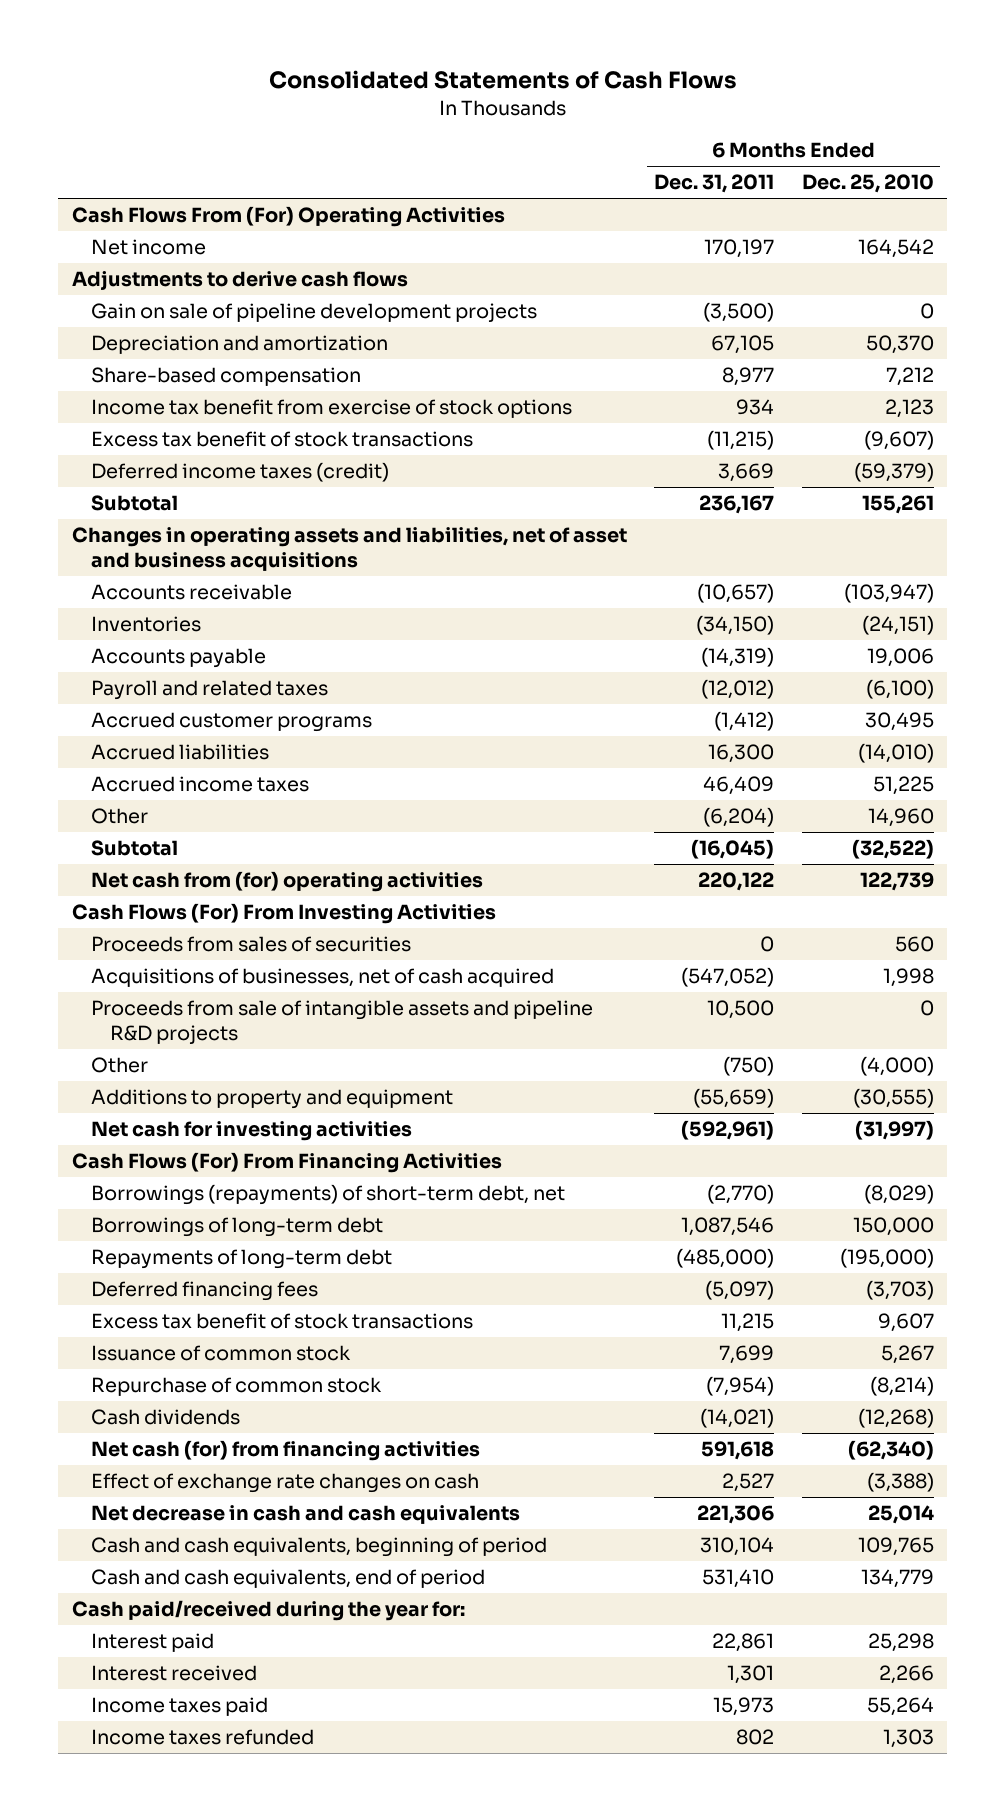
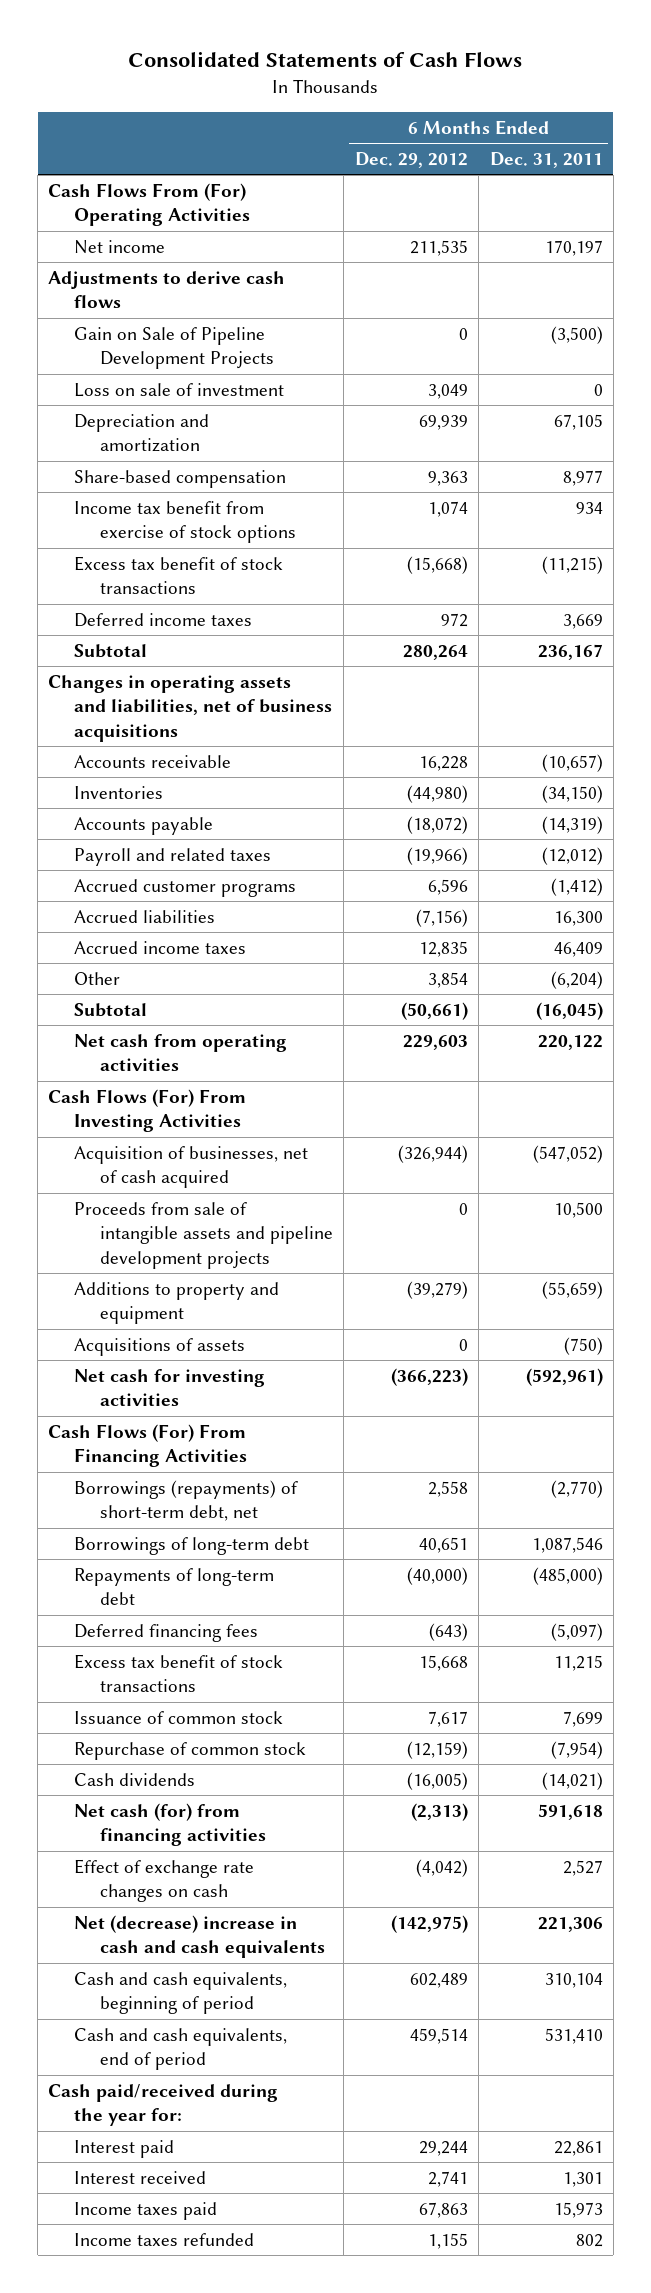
- | 6 Months Ended Dec. 31, 2011 | 6 Months Ended Dec. 25, 2010
+ | 6 Months Ended Dec. 29, 2012 | 6 Months Ended Dec. 31, 2011
- Gain on sale of pipeline development projects | (3,500) | 0
+ Gain on Sale of Pipeline Development Projects | 0 | (3,500)
+ Loss on sale of investment | 3,049 | 0
- Deferred income taxes (credit) | 3,669 | (59,379)
+ Deferred income taxes | 972 | 3,669
- Changes in operating assets and liabilities, net of asset and business acquisitions
+ Changes in operating assets and liabilities, net of business acquisitions
- Net cash from (for) operating activities | 220,122 | 122,739
+ Net cash from operating activities | 229,603 | 220,122
- Proceeds from sales of securities | 0 | 560
- Acquisitions of businesses, net of cash acquired | (547,052) | 1,998
- Proceeds from sale of intangible assets and pipeline R&D projects | 10,500 | 0
- Other | (750) | (4,000)
+ Acquisition of businesses, net of cash acquired | (326,944) | (547,052)
+ Proceeds from sale of intangible assets and pipeline development projects | 0 | 10,500
+ Acquisitions of assets | 0 | (750)
- Net decrease in cash and cash equivalents | 221,306 | 25,014
+ Net (decrease) increase in cash and cash equivalents | (142,975) | 221,306

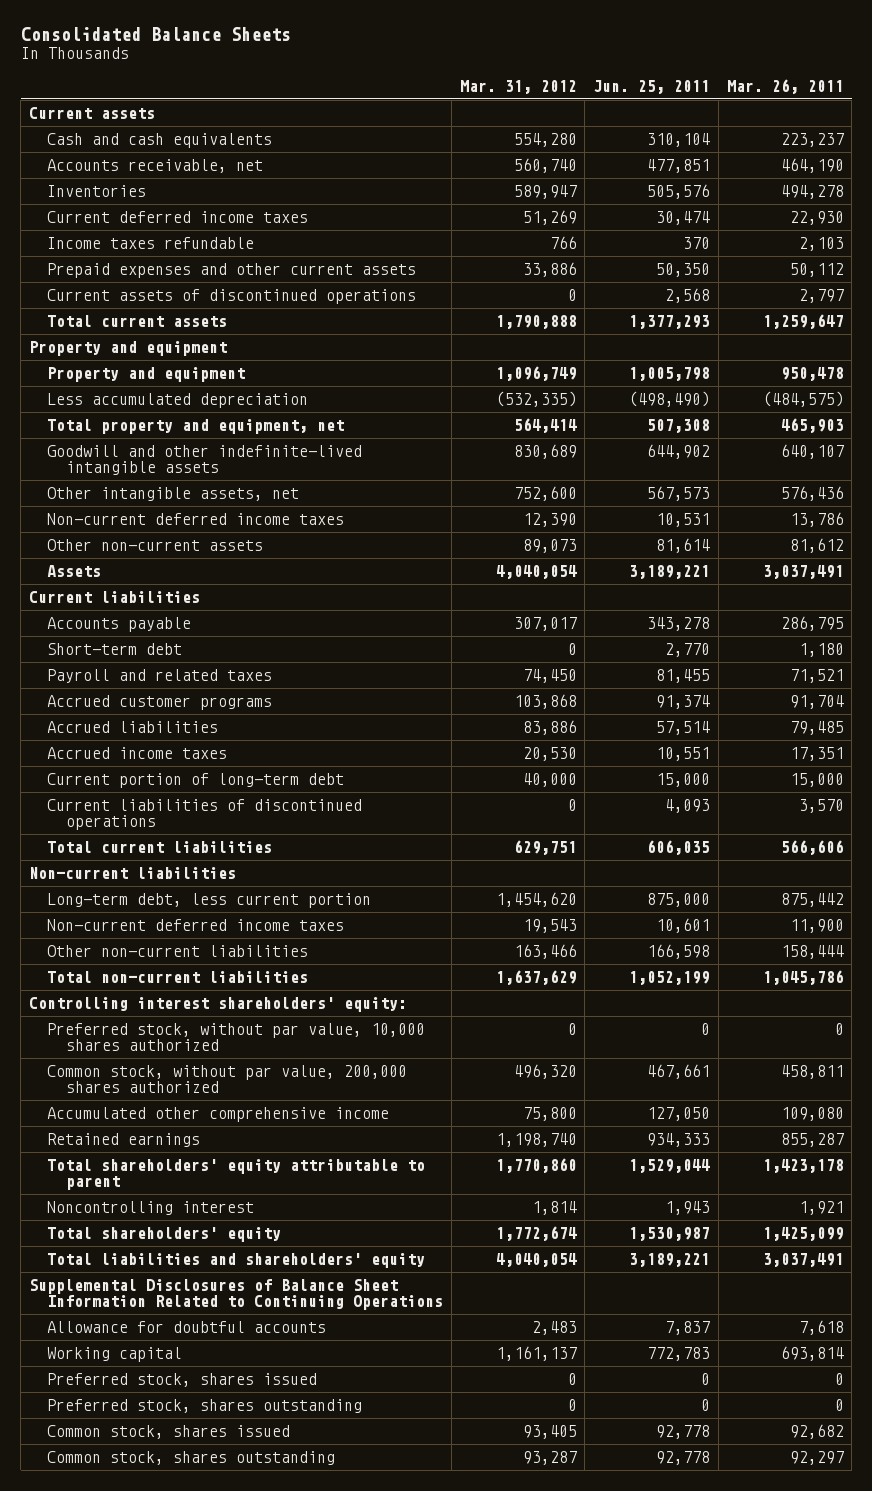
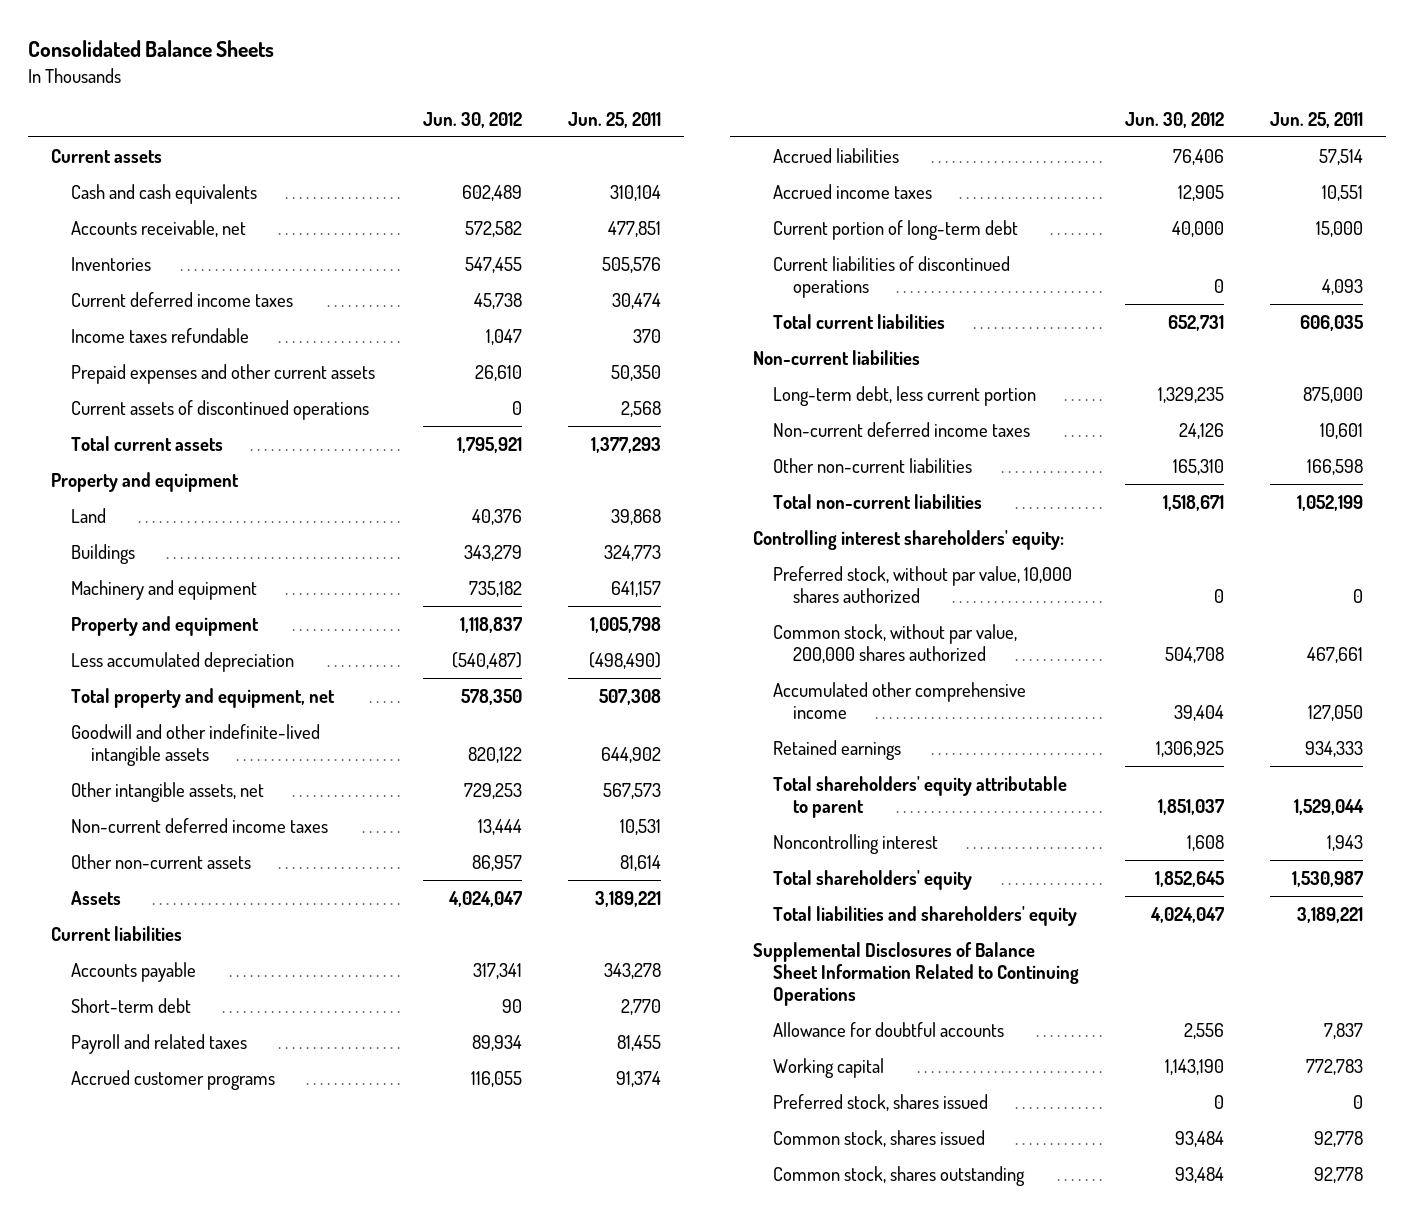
- | Mar. 31, 2012 | Jun. 25, 2011 | Mar. 26, 2011
+ | Jun. 30, 2012 | Jun. 25, 2011
+ Land | 40,376 | 39,868
+ Buildings | 343,279 | 324,773
+ Machinery and equipment | 735,182 | 641,157
- Preferred stock, shares outstanding | 0 | 0 | 0

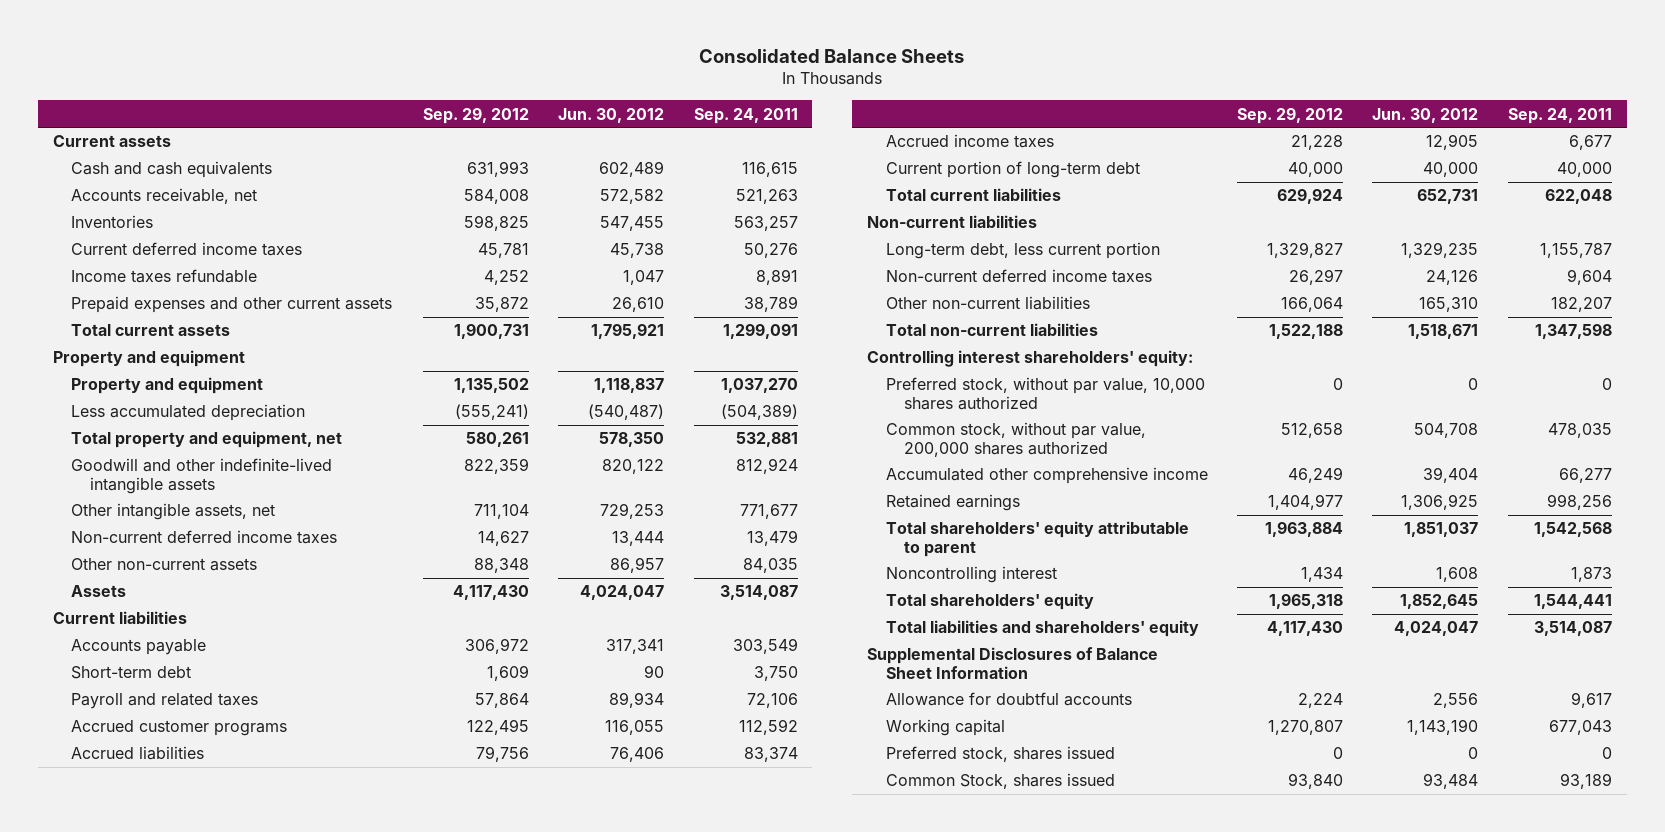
- | Jun. 30, 2012 | Jun. 25, 2011
+ | Sep. 29, 2012 | Jun. 30, 2012 | Sep. 24, 2011
- Current assets of discontinued operations | 0 | 2,568
- Land | 40,376 | 39,868
- Buildings | 343,279 | 324,773
- Machinery and equipment | 735,182 | 641,157
- Current liabilities of discontinued operations | 0 | 4,093
- Supplemental Disclosures of Balance Sheet Information Related to Continuing Operations
+ Supplemental Disclosures of Balance Sheet Information
- Common stock, shares issued | 93,484 | 92,778
- Common stock, shares outstanding | 93,484 | 92,778
+ Common Stock, shares issued | 93,840 | 93,484 | 93,189

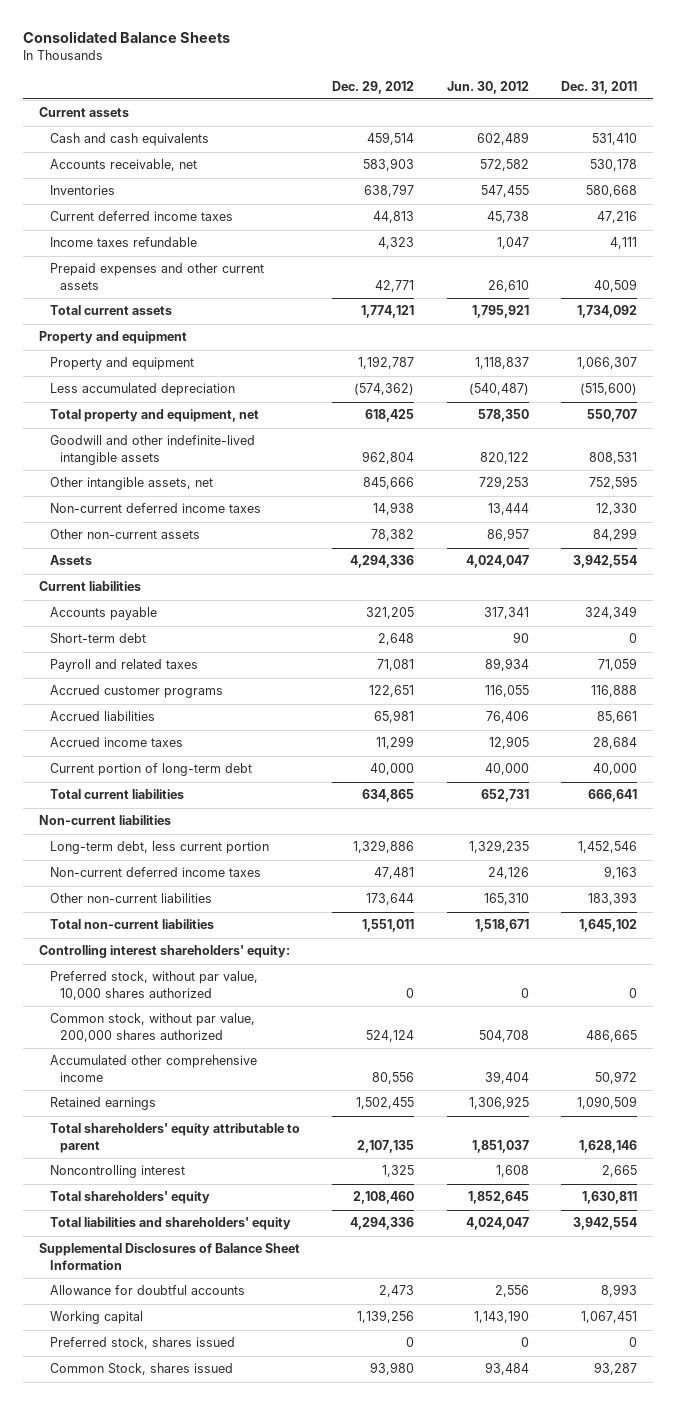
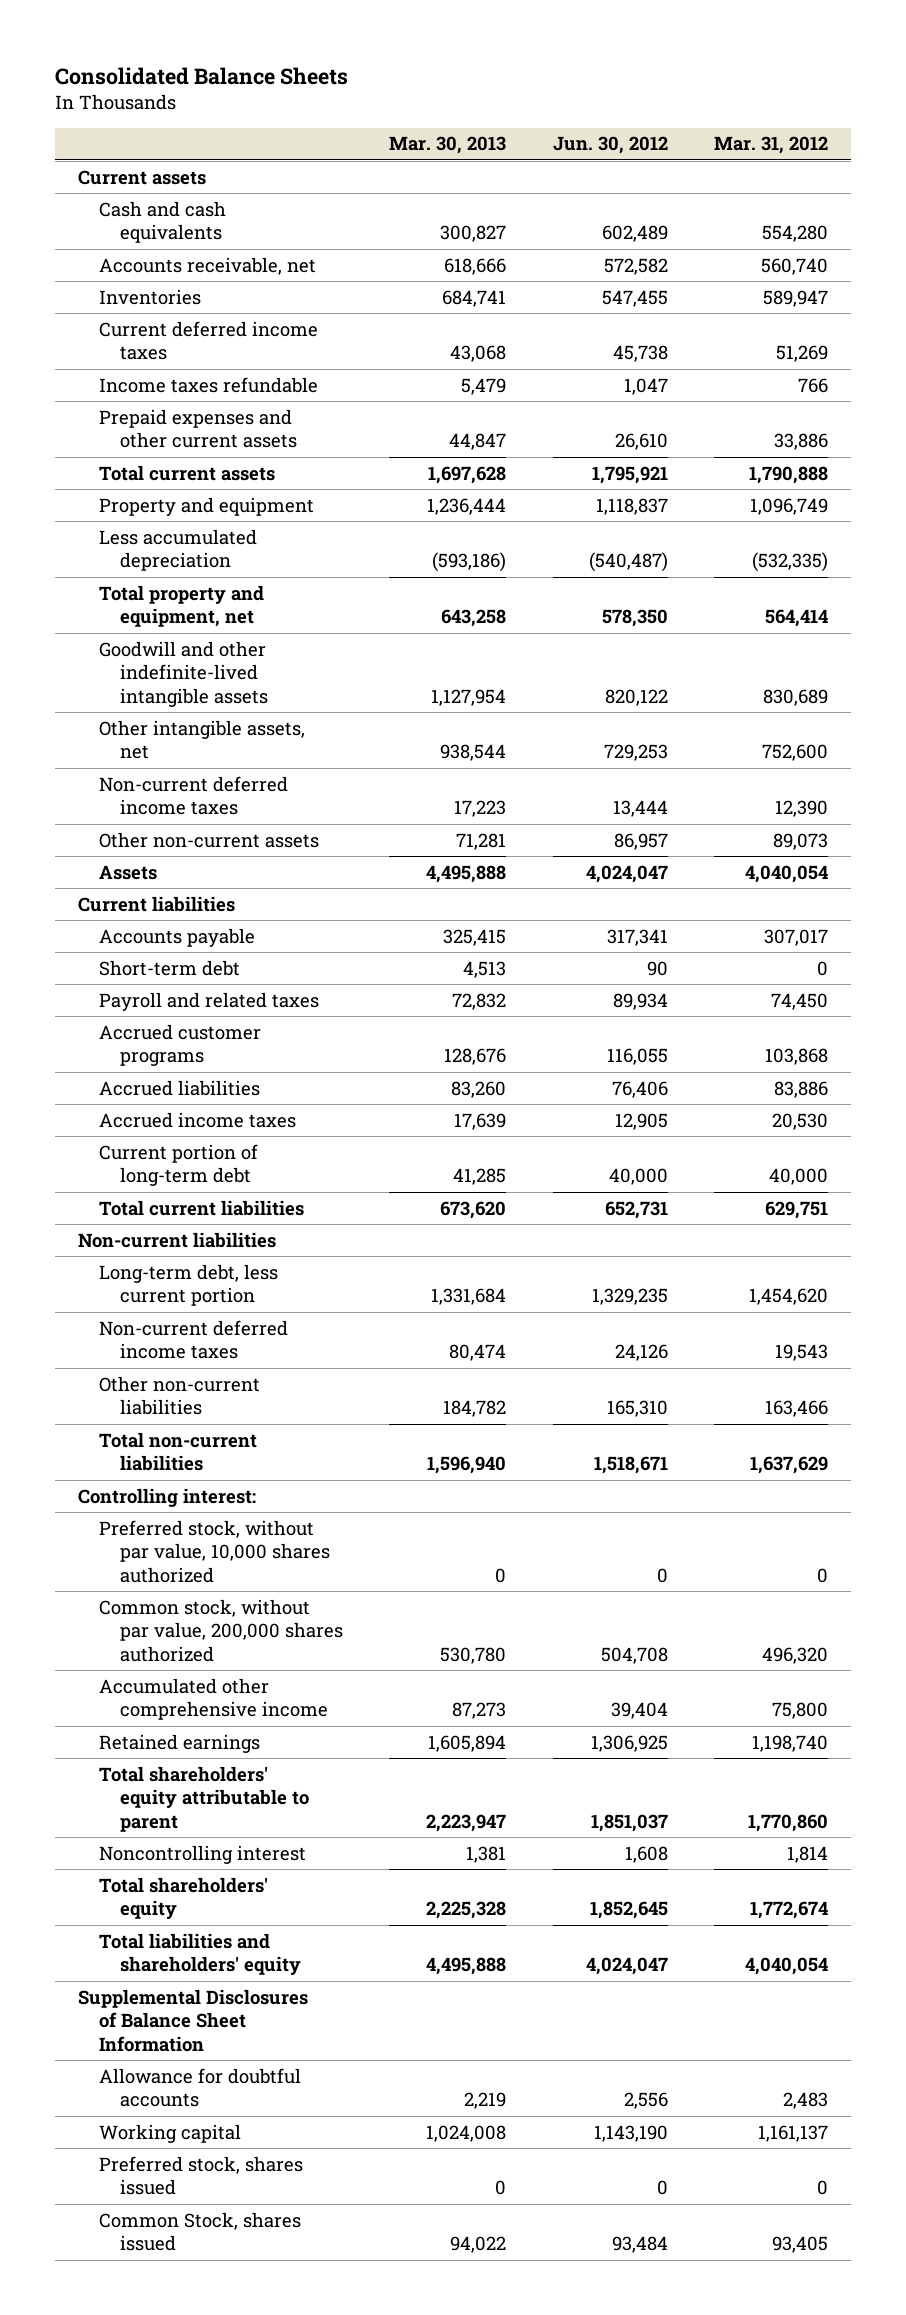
- | Dec. 29, 2012 | Jun. 30, 2012 | Dec. 31, 2011
+ | Mar. 30, 2013 | Jun. 30, 2012 | Mar. 31, 2012
- Property and equipment
- Controlling interest shareholders' equity:
+ Controlling interest:

